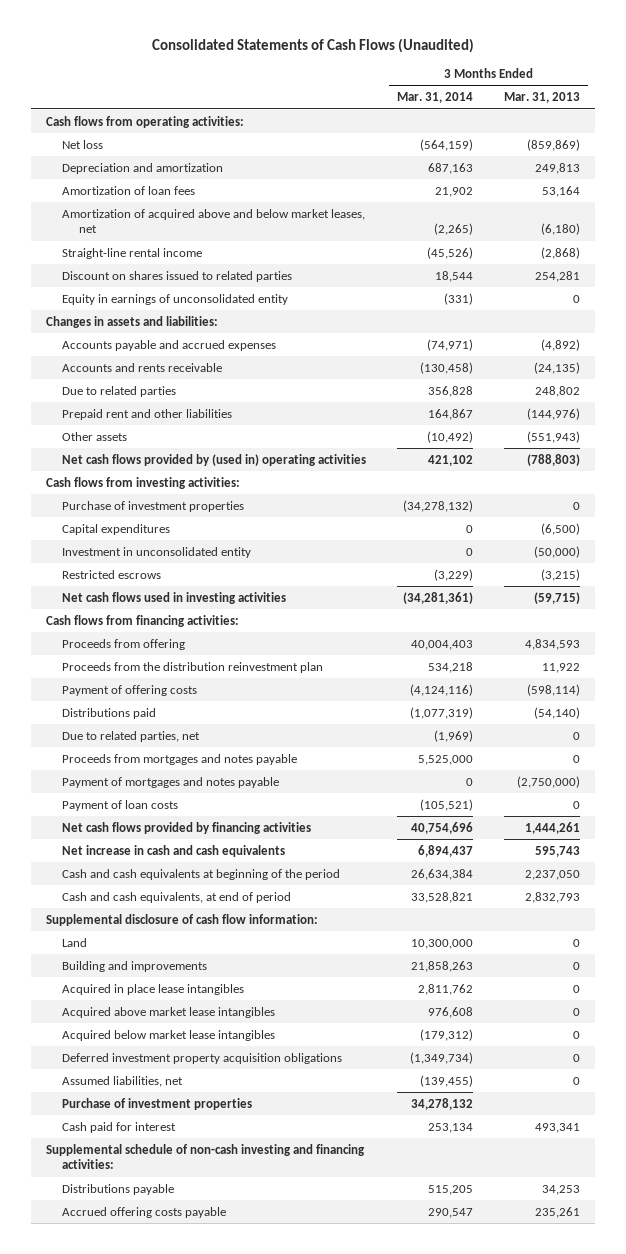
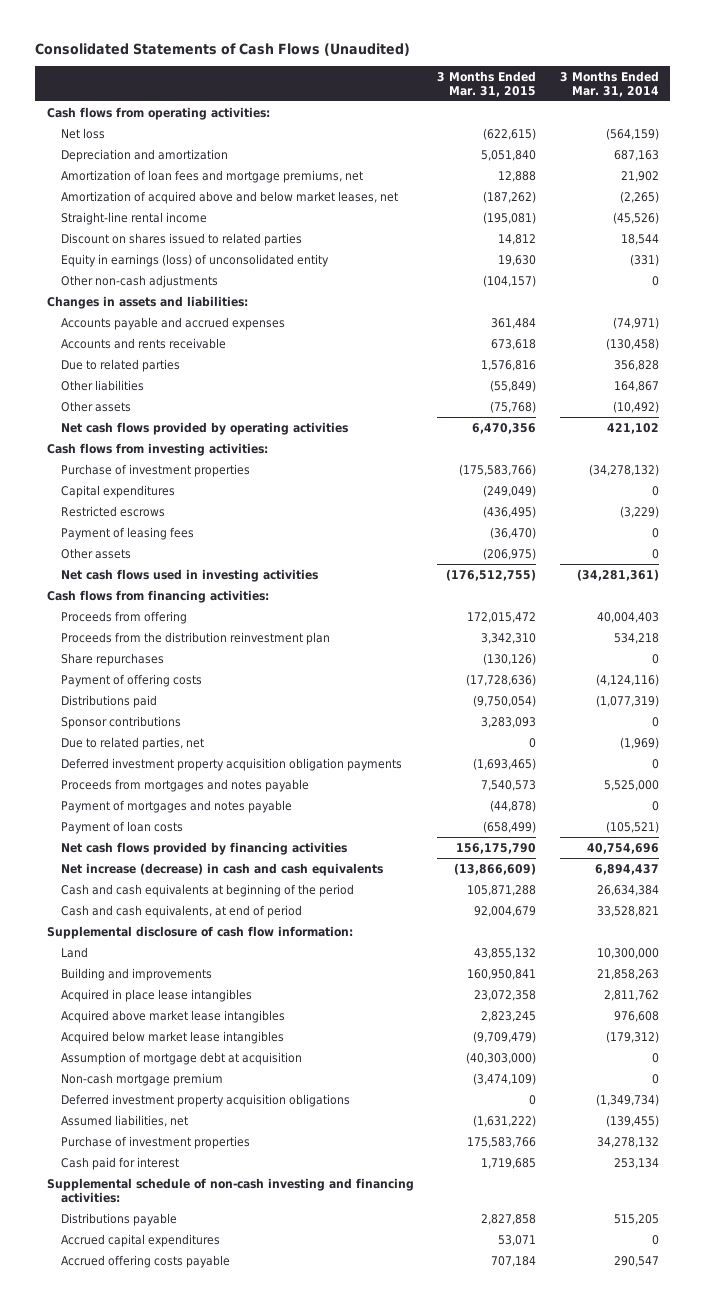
- | 3 Months Ended Mar. 31, 2014 | 3 Months Ended Mar. 31, 2013
+ | 3 Months Ended Mar. 31, 2015 | 3 Months Ended Mar. 31, 2014
- Amortization of loan fees | 21,902 | 53,164
+ Amortization of loan fees and mortgage premiums, net | 12,888 | 21,902
- Equity in earnings of unconsolidated entity | (331) | 0
+ Equity in earnings (loss) of unconsolidated entity | 19,630 | (331)
+ Other non-cash adjustments | (104,157) | 0
- Prepaid rent and other liabilities | 164,867 | (144,976)
+ Other liabilities | (55,849) | 164,867
- Net cash flows provided by (used in) operating activities | 421,102 | (788,803)
+ Net cash flows provided by operating activities | 6,470,356 | 421,102
- Investment in unconsolidated entity | 0 | (50,000)
+ Payment of leasing fees | (36,470) | 0
+ Other assets | (206,975) | 0
+ Share repurchases | (130,126) | 0
+ Sponsor contributions | 3,283,093 | 0
+ Deferred investment property acquisition obligation payments | (1,693,465) | 0
- Net increase in cash and cash equivalents | 6,894,437 | 595,743
+ Net increase (decrease) in cash and cash equivalents | (13,866,609) | 6,894,437
+ Assumption of mortgage debt at acquisition | (40,303,000) | 0
+ Non-cash mortgage premium | (3,474,109) | 0
+ Accrued capital expenditures | 53,071 | 0

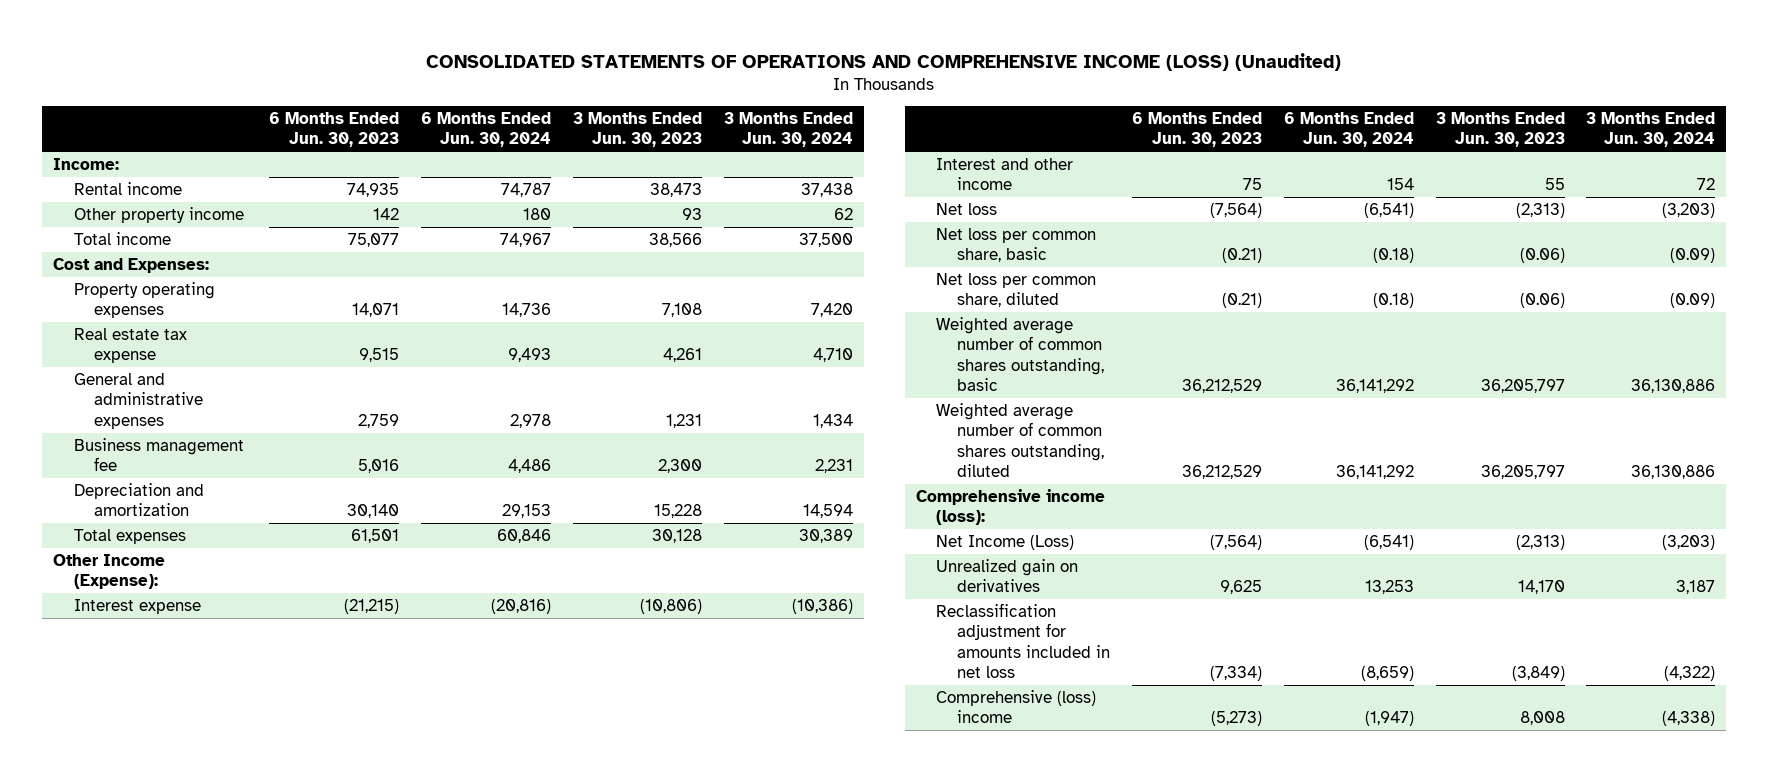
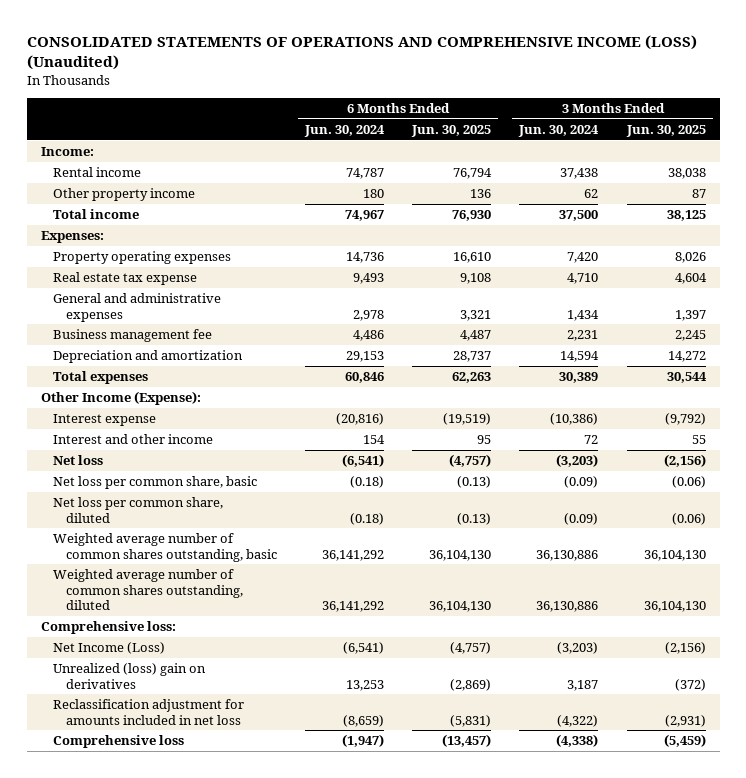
- | 6 Months Ended Jun. 30, 2023 | 6 Months Ended Jun. 30, 2024 | 3 Months Ended Jun. 30, 2023 | 3 Months Ended Jun. 30, 2024
+ | 6 Months Ended Jun. 30, 2024 | 6 Months Ended Jun. 30, 2025 | 3 Months Ended Jun. 30, 2024 | 3 Months Ended Jun. 30, 2025
- Cost and Expenses:
+ Expenses:
- Comprehensive income (loss):
+ Comprehensive loss:
- Unrealized gain on derivatives | 9,625 | 13,253 | 14,170 | 3,187
+ Unrealized (loss) gain on derivatives | 13,253 | (2,869) | 3,187 | (372)
- Comprehensive (loss) income | (5,273) | (1,947) | 8,008 | (4,338)
+ Comprehensive loss | (1,947) | (13,457) | (4,338) | (5,459)

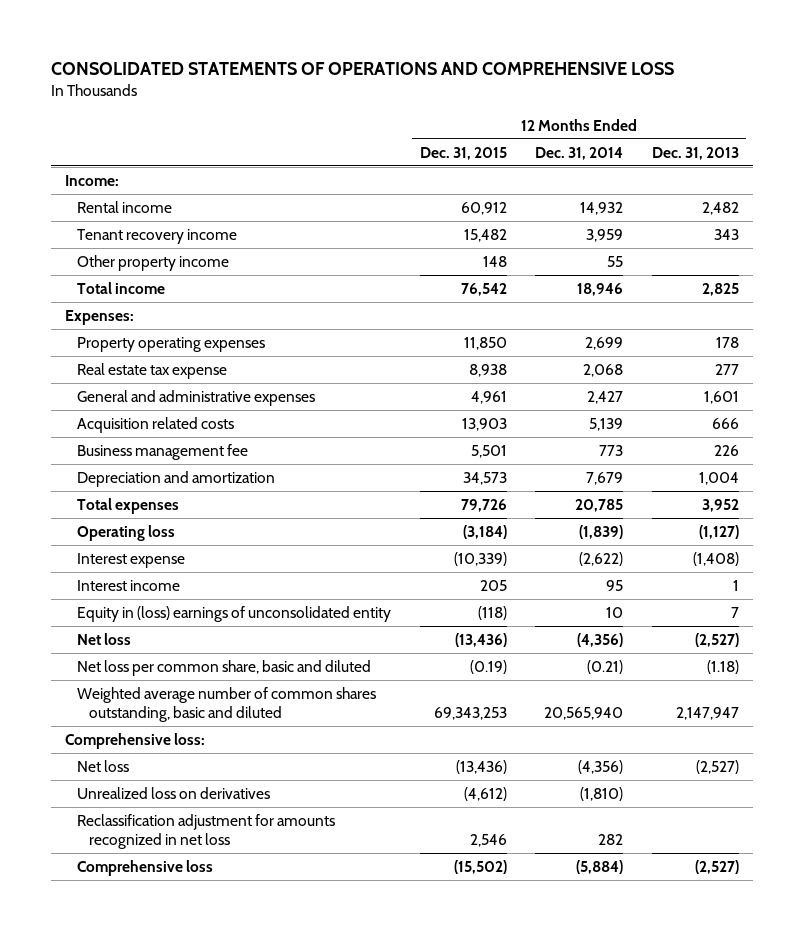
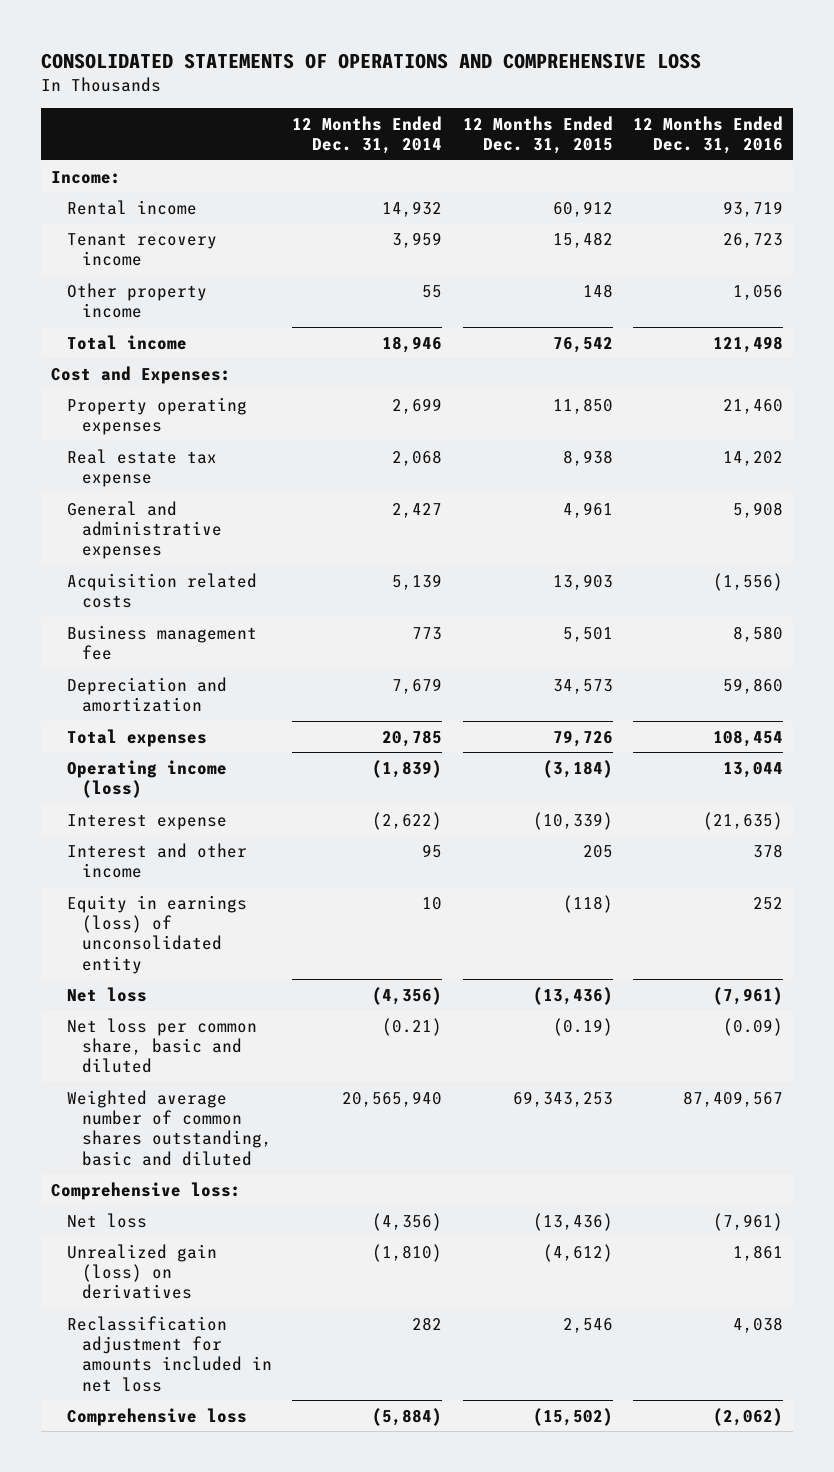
- | 12 Months Ended Dec. 31, 2015 | 12 Months Ended Dec. 31, 2014 | 12 Months Ended Dec. 31, 2013
+ | 12 Months Ended Dec. 31, 2014 | 12 Months Ended Dec. 31, 2015 | 12 Months Ended Dec. 31, 2016
- Expenses:
+ Cost and Expenses:
- Operating loss | (3,184) | (1,839) | (1,127)
+ Operating income (loss) | (1,839) | (3,184) | 13,044
- Interest income | 205 | 95 | 1
- Equity in (loss) earnings of unconsolidated entity | (118) | 10 | 7
+ Interest and other income | 95 | 205 | 378
+ Equity in earnings (loss) of unconsolidated entity | 10 | (118) | 252
- Unrealized loss on derivatives | (4,612) | (1,810) |
- Reclassification adjustment for amounts recognized in net loss | 2,546 | 282 |
+ Unrealized gain (loss) on derivatives | (1,810) | (4,612) | 1,861
+ Reclassification adjustment for amounts included in net loss | 282 | 2,546 | 4,038

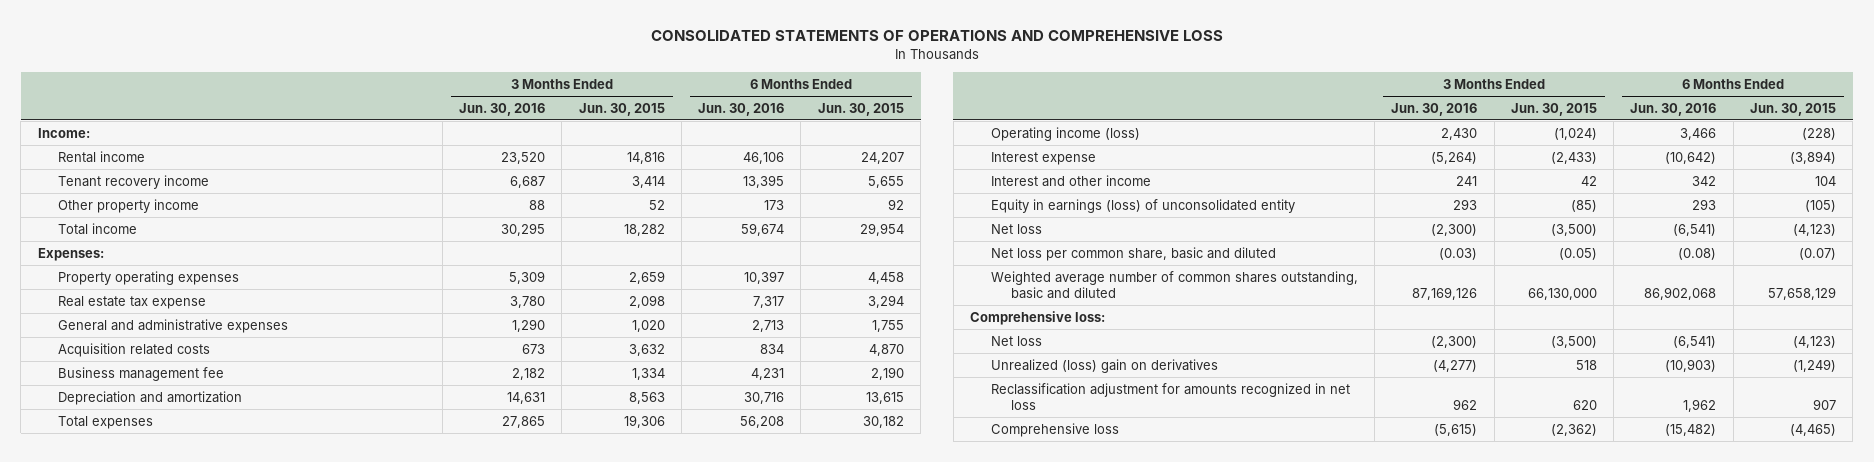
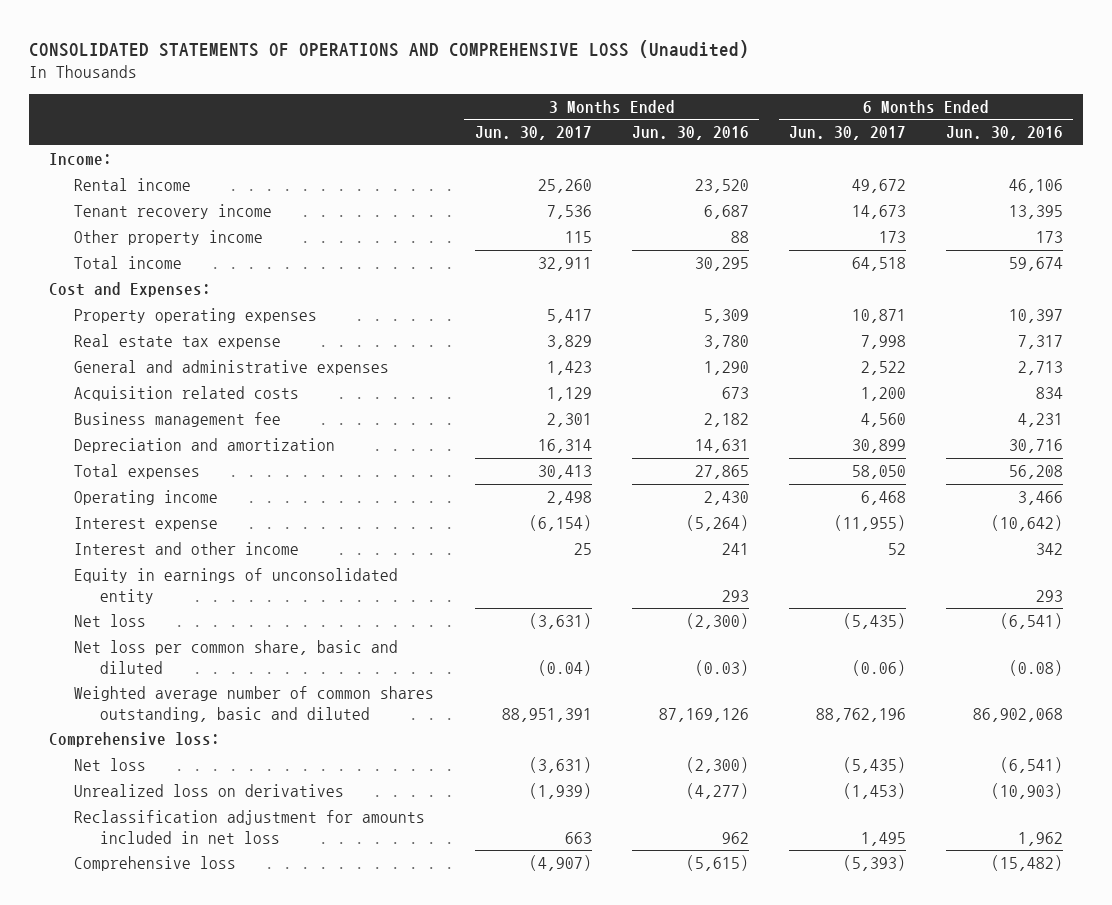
- CONSOLIDATED STATEMENTS OF OPERATIONS AND COMPREHENSIVE LOSS
+ CONSOLIDATED STATEMENTS OF OPERATIONS AND COMPREHENSIVE LOSS (Unaudited)
- | 3 Months Ended Jun. 30, 2016 | 3 Months Ended Jun. 30, 2015 | 6 Months Ended Jun. 30, 2016 | 6 Months Ended Jun. 30, 2015
+ | 3 Months Ended Jun. 30, 2017 | 3 Months Ended Jun. 30, 2016 | 6 Months Ended Jun. 30, 2017 | 6 Months Ended Jun. 30, 2016
- Expenses:
+ Cost and Expenses:
- Operating income (loss) | 2,430 | (1,024) | 3,466 | (228)
+ Operating income | 2,498 | 2,430 | 6,468 | 3,466
- Equity in earnings (loss) of unconsolidated entity | 293 | (85) | 293 | (105)
+ Equity in earnings of unconsolidated entity | | 293 | | 293
- Unrealized (loss) gain on derivatives | (4,277) | 518 | (10,903) | (1,249)
- Reclassification adjustment for amounts recognized in net loss | 962 | 620 | 1,962 | 907
+ Unrealized loss on derivatives | (1,939) | (4,277) | (1,453) | (10,903)
+ Reclassification adjustment for amounts included in net loss | 663 | 962 | 1,495 | 1,962

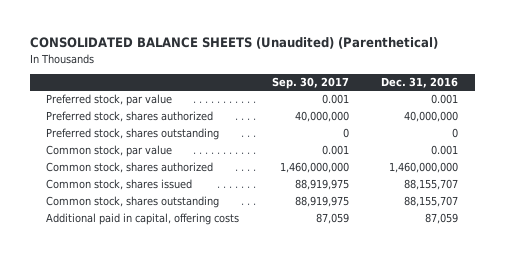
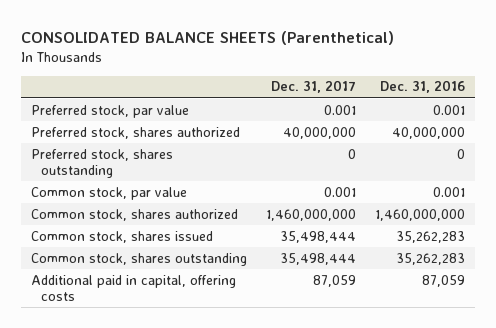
- CONSOLIDATED BALANCE SHEETS (Unaudited) (Parenthetical)
+ CONSOLIDATED BALANCE SHEETS (Parenthetical)
- | Sep. 30, 2017 | Dec. 31, 2016
+ | Dec. 31, 2017 | Dec. 31, 2016
- Common stock, shares issued | 88,919,975 | 88,155,707
- Common stock, shares outstanding | 88,919,975 | 88,155,707
+ Common stock, shares issued | 35,498,444 | 35,262,283
+ Common stock, shares outstanding | 35,498,444 | 35,262,283

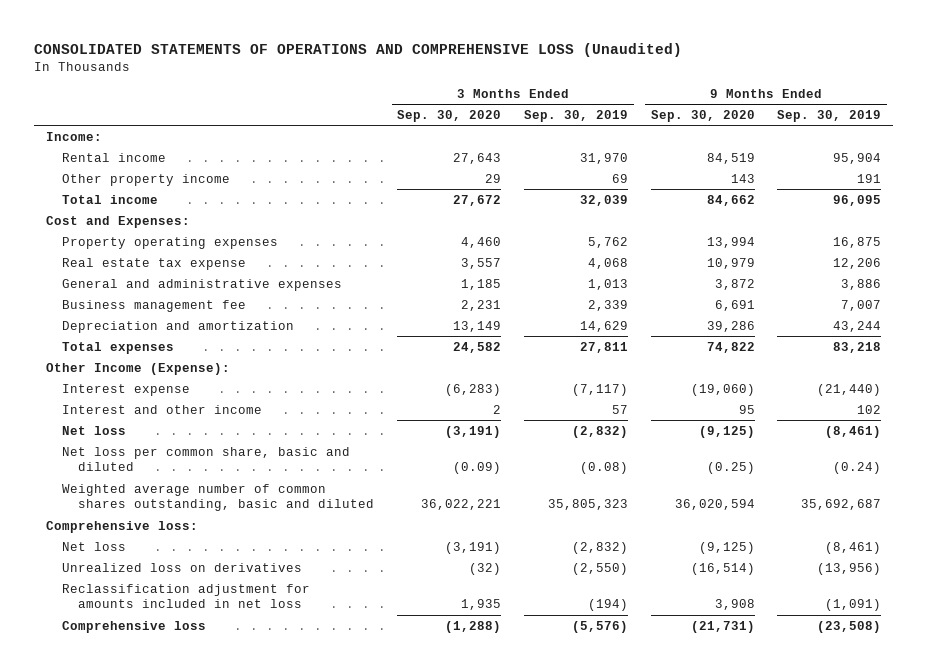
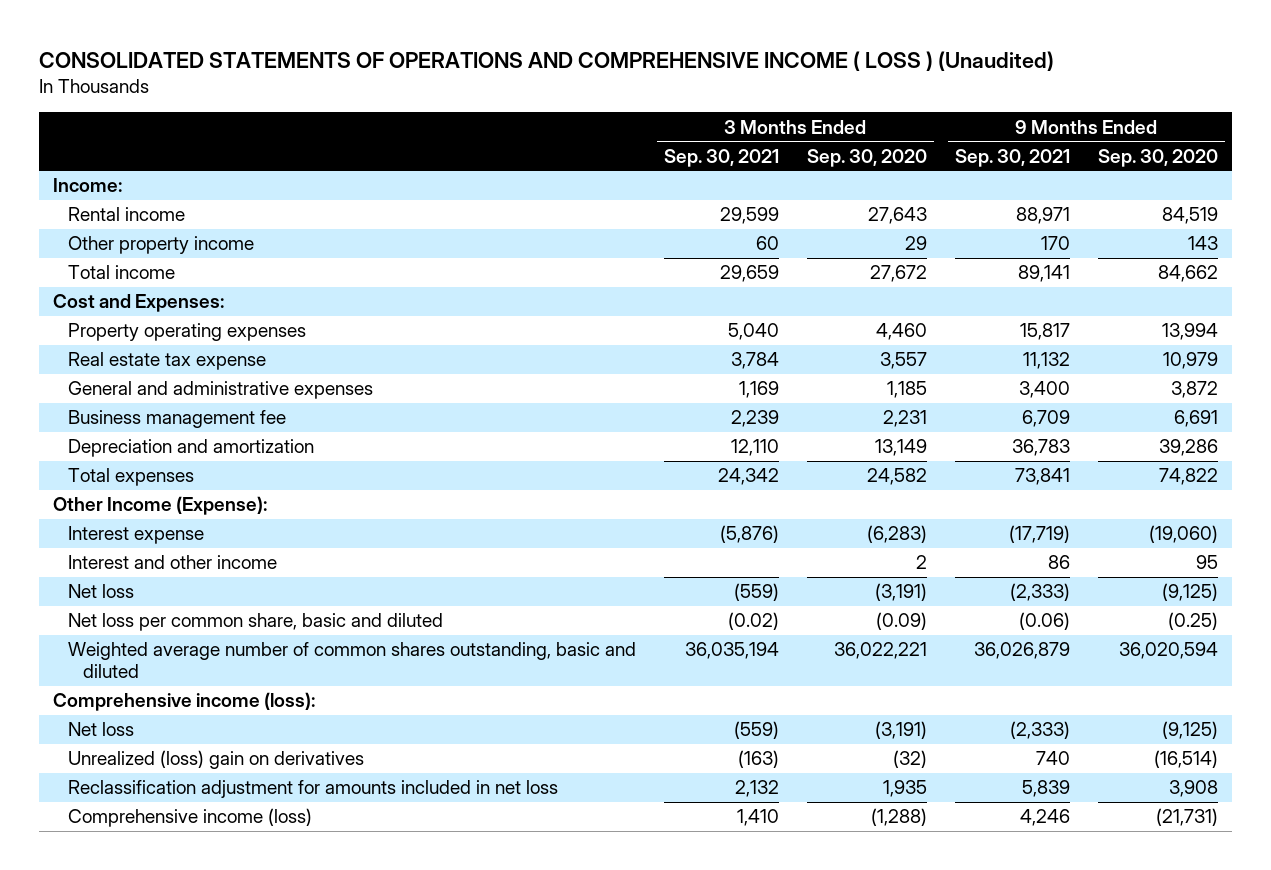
- CONSOLIDATED STATEMENTS OF OPERATIONS AND COMPREHENSIVE LOSS (Unaudited)
+ CONSOLIDATED STATEMENTS OF OPERATIONS AND COMPREHENSIVE INCOME ( LOSS ) (Unaudited)
- | 3 Months Ended Sep. 30, 2020 | 3 Months Ended Sep. 30, 2019 | 9 Months Ended Sep. 30, 2020 | 9 Months Ended Sep. 30, 2019
+ | 3 Months Ended Sep. 30, 2021 | 3 Months Ended Sep. 30, 2020 | 9 Months Ended Sep. 30, 2021 | 9 Months Ended Sep. 30, 2020
- Comprehensive loss:
+ Comprehensive income (loss):
- Unrealized loss on derivatives | (32) | (2,550) | (16,514) | (13,956)
+ Unrealized (loss) gain on derivatives | (163) | (32) | 740 | (16,514)
- Comprehensive loss | (1,288) | (5,576) | (21,731) | (23,508)
+ Comprehensive income (loss) | 1,410 | (1,288) | 4,246 | (21,731)

